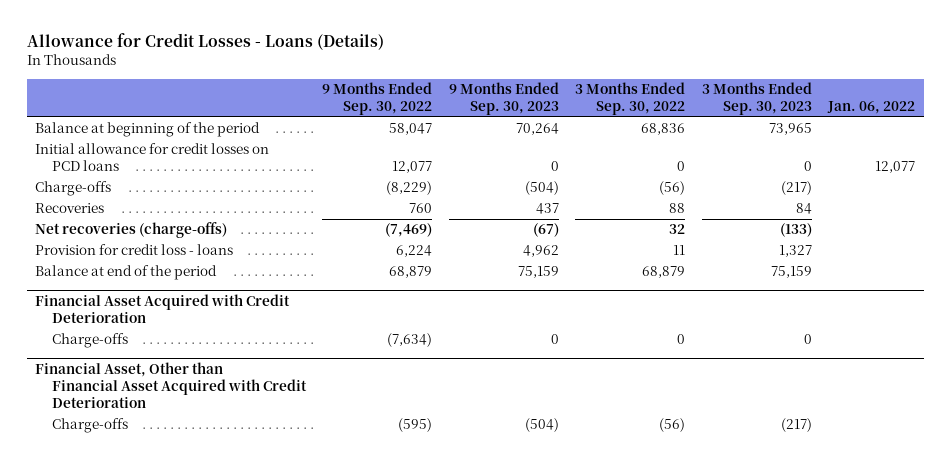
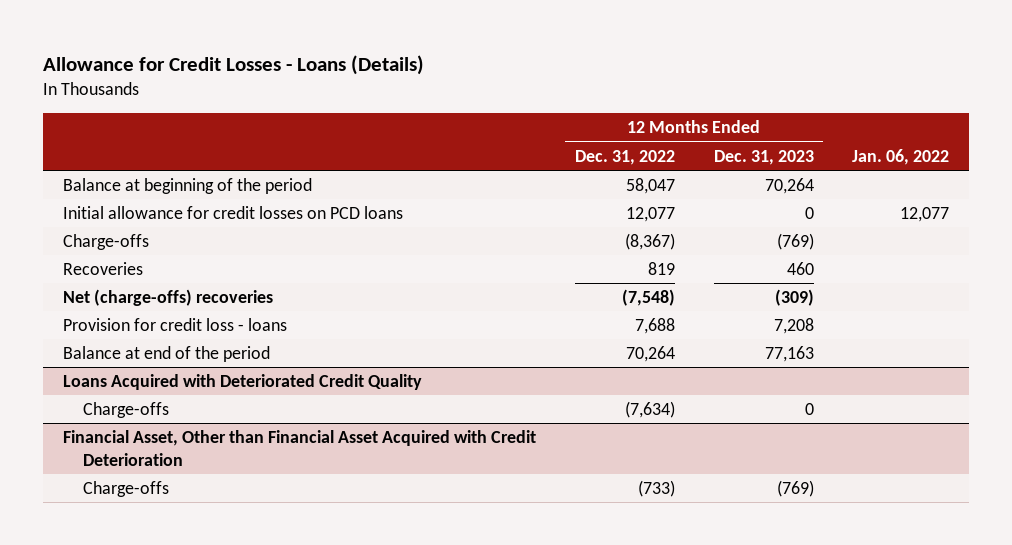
- | 9 Months Ended Sep. 30, 2022 | 9 Months Ended Sep. 30, 2023 | 3 Months Ended Sep. 30, 2022 | 3 Months Ended Sep. 30, 2023 | Jan. 06, 2022
+ | 12 Months Ended Dec. 31, 2022 | 12 Months Ended Dec. 31, 2023 | Jan. 06, 2022
- Net recoveries (charge-offs) | (7,469) | (67) | 32 | (133) |
+ Net (charge-offs) recoveries | (7,548) | (309) |
- Financial Asset Acquired with Credit Deterioration
+ Loans Acquired with Deteriorated Credit Quality

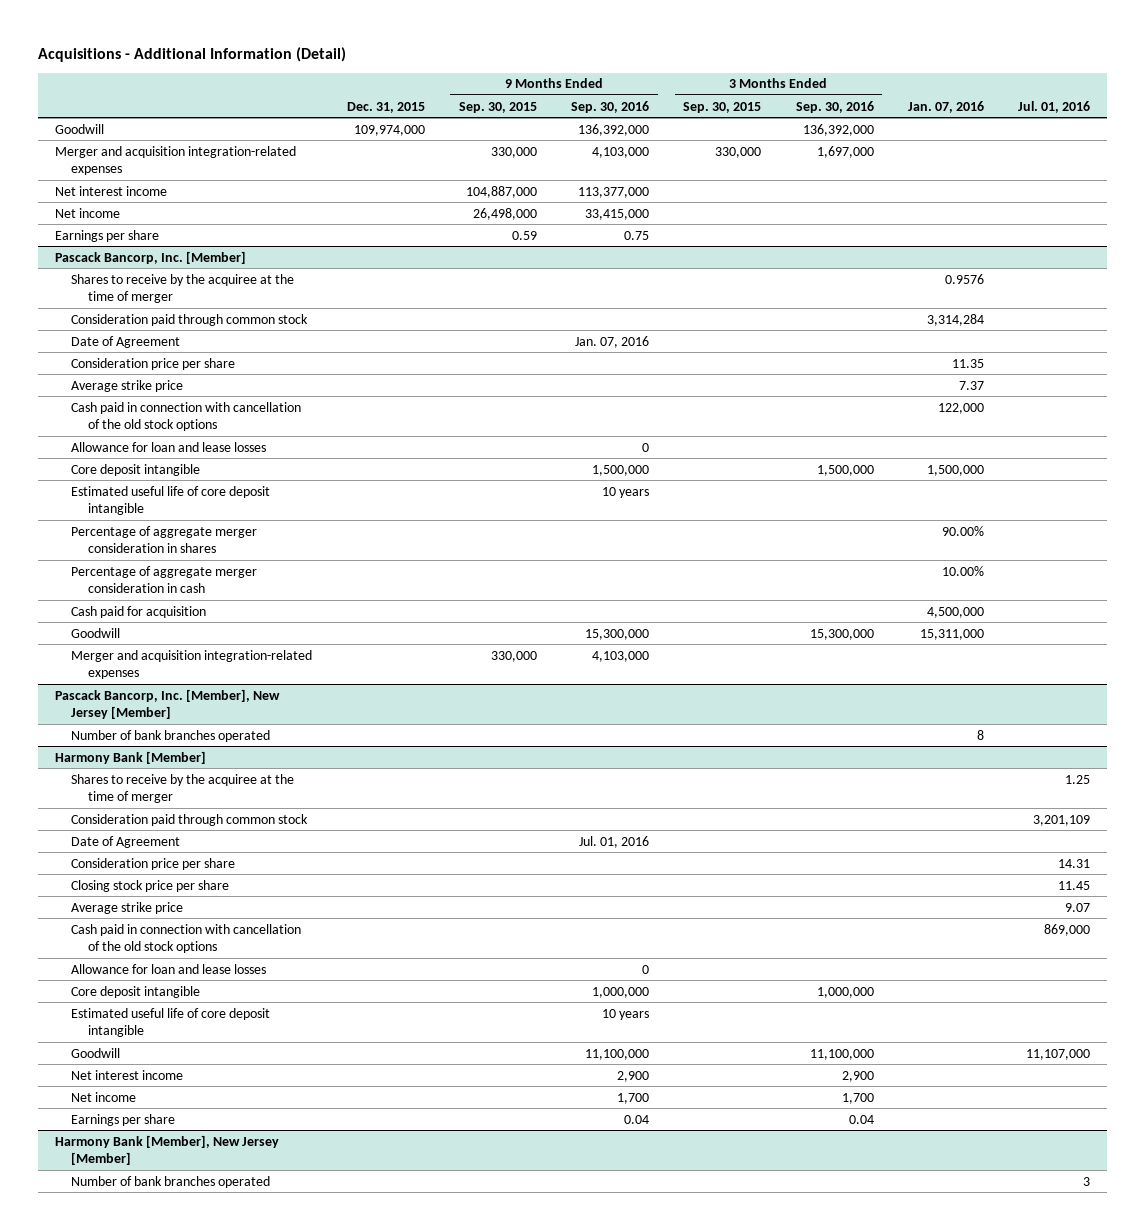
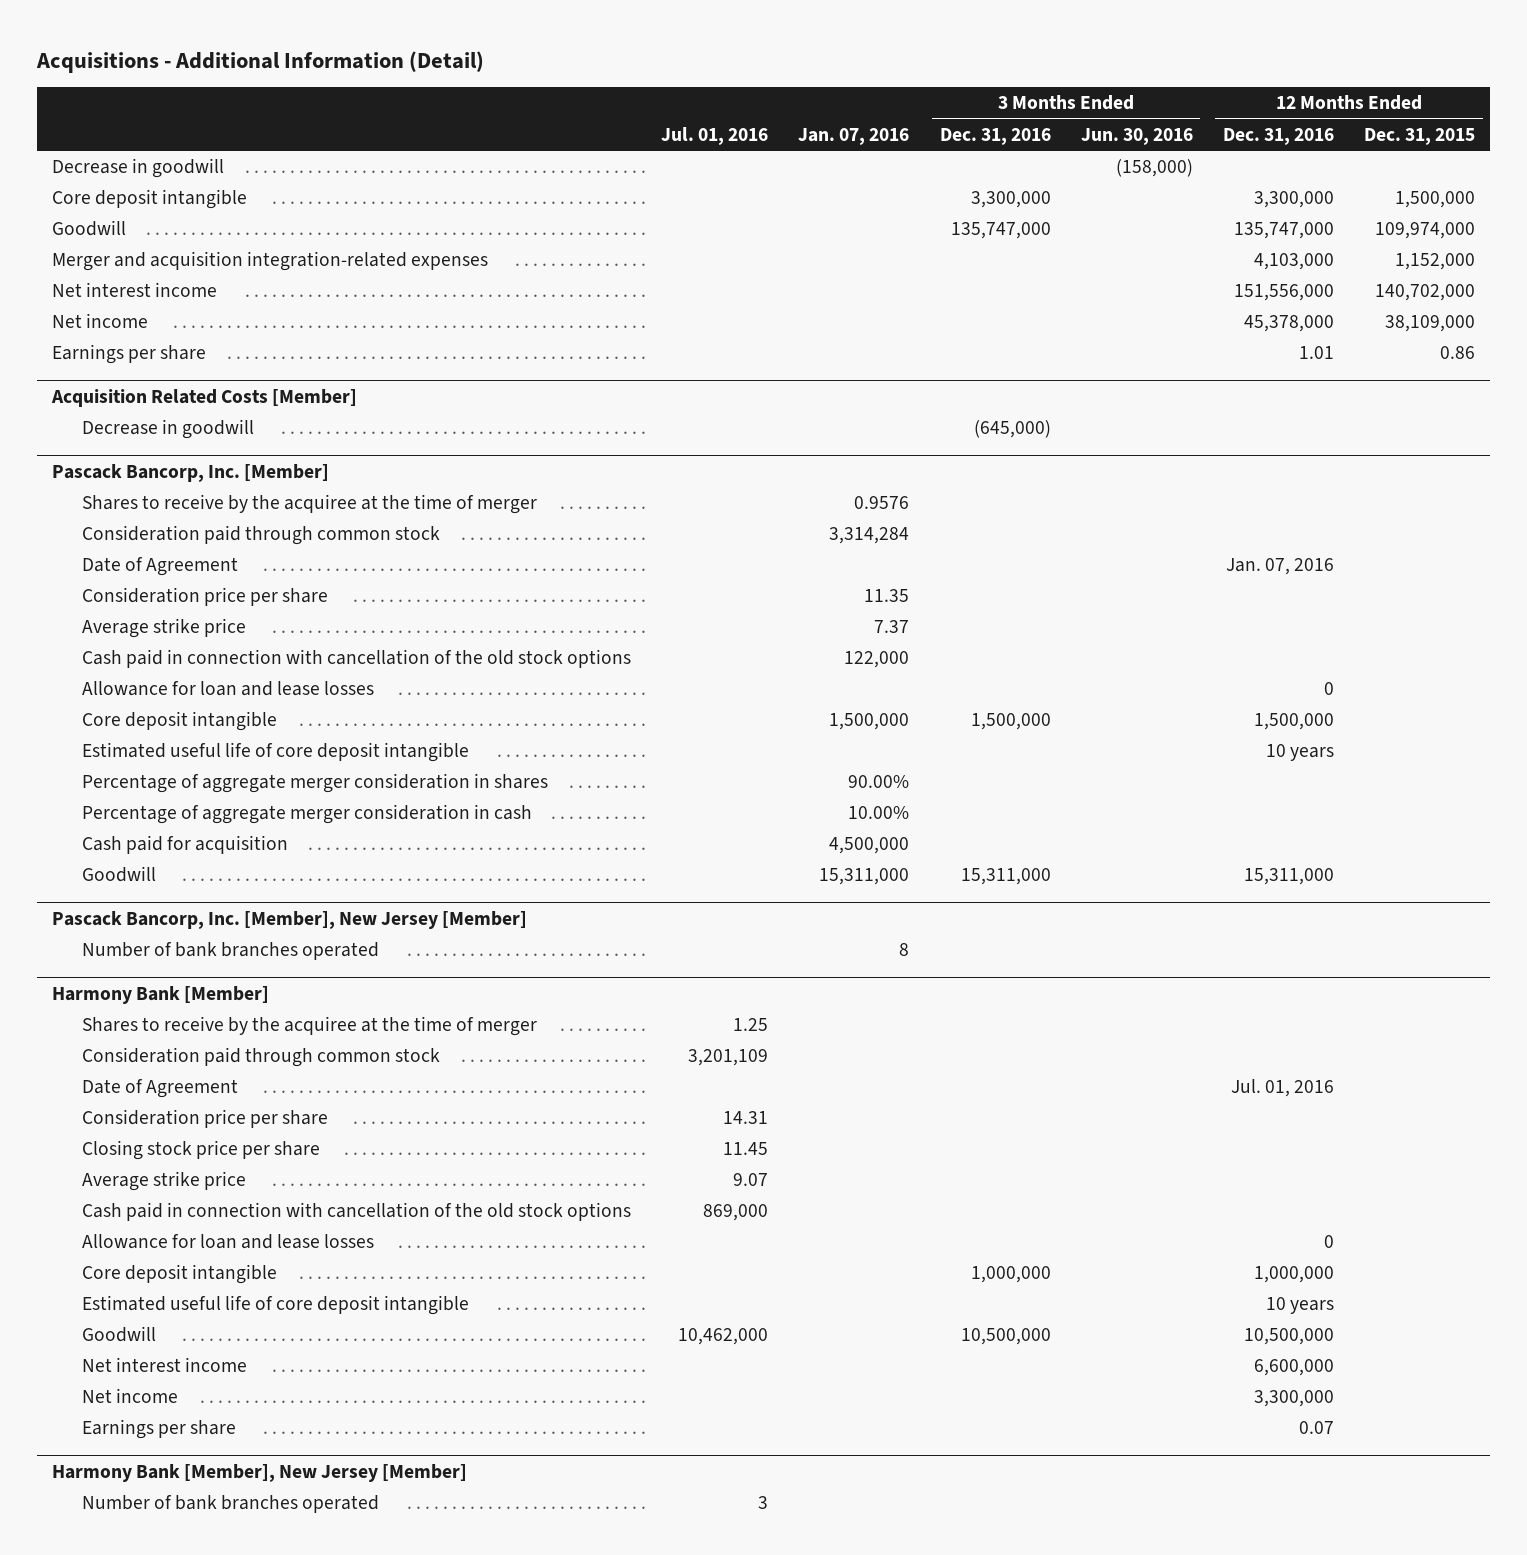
- | Dec. 31, 2015 | 9 Months Ended Sep. 30, 2015 | 9 Months Ended Sep. 30, 2016 | 3 Months Ended Sep. 30, 2015 | 3 Months Ended Sep. 30, 2016 | Jan. 07, 2016 | Jul. 01, 2016
+ | Jul. 01, 2016 | Jan. 07, 2016 | 3 Months Ended Dec. 31, 2016 | 3 Months Ended Jun. 30, 2016 | 12 Months Ended Dec. 31, 2016 | 12 Months Ended Dec. 31, 2015
+ Decrease in goodwill | | | | (158,000) | |
+ Core deposit intangible | | | 3,300,000 | | 3,300,000 | 1,500,000
+ Acquisition Related Costs [Member]
+ Decrease in goodwill | | | (645,000) | | |
@ Pascack Bancorp, Inc. [Member]
- Merger and acquisition integration-related expenses | | 330,000 | 4,103,000 | | | |
@ Harmony Bank [Member]
- Goodwill | | | 11,100,000 | | 11,100,000 | | 11,107,000
+ Goodwill | 10,462,000 | | 10,500,000 | | 10,500,000 |

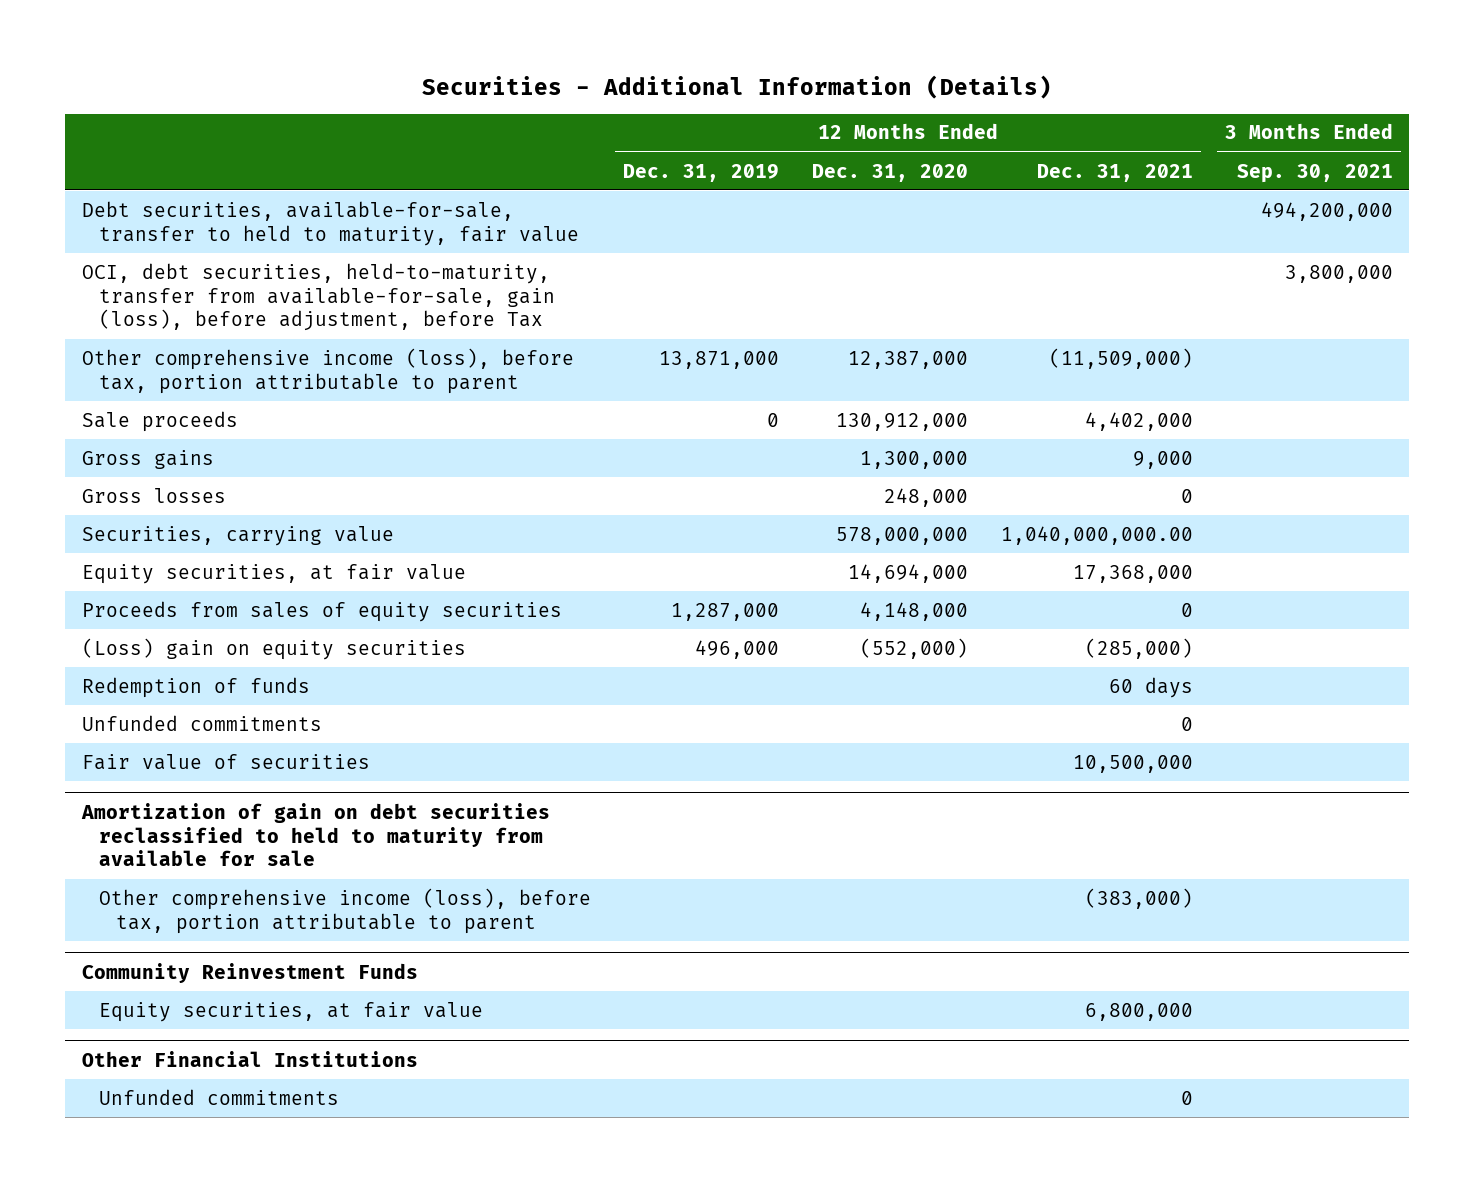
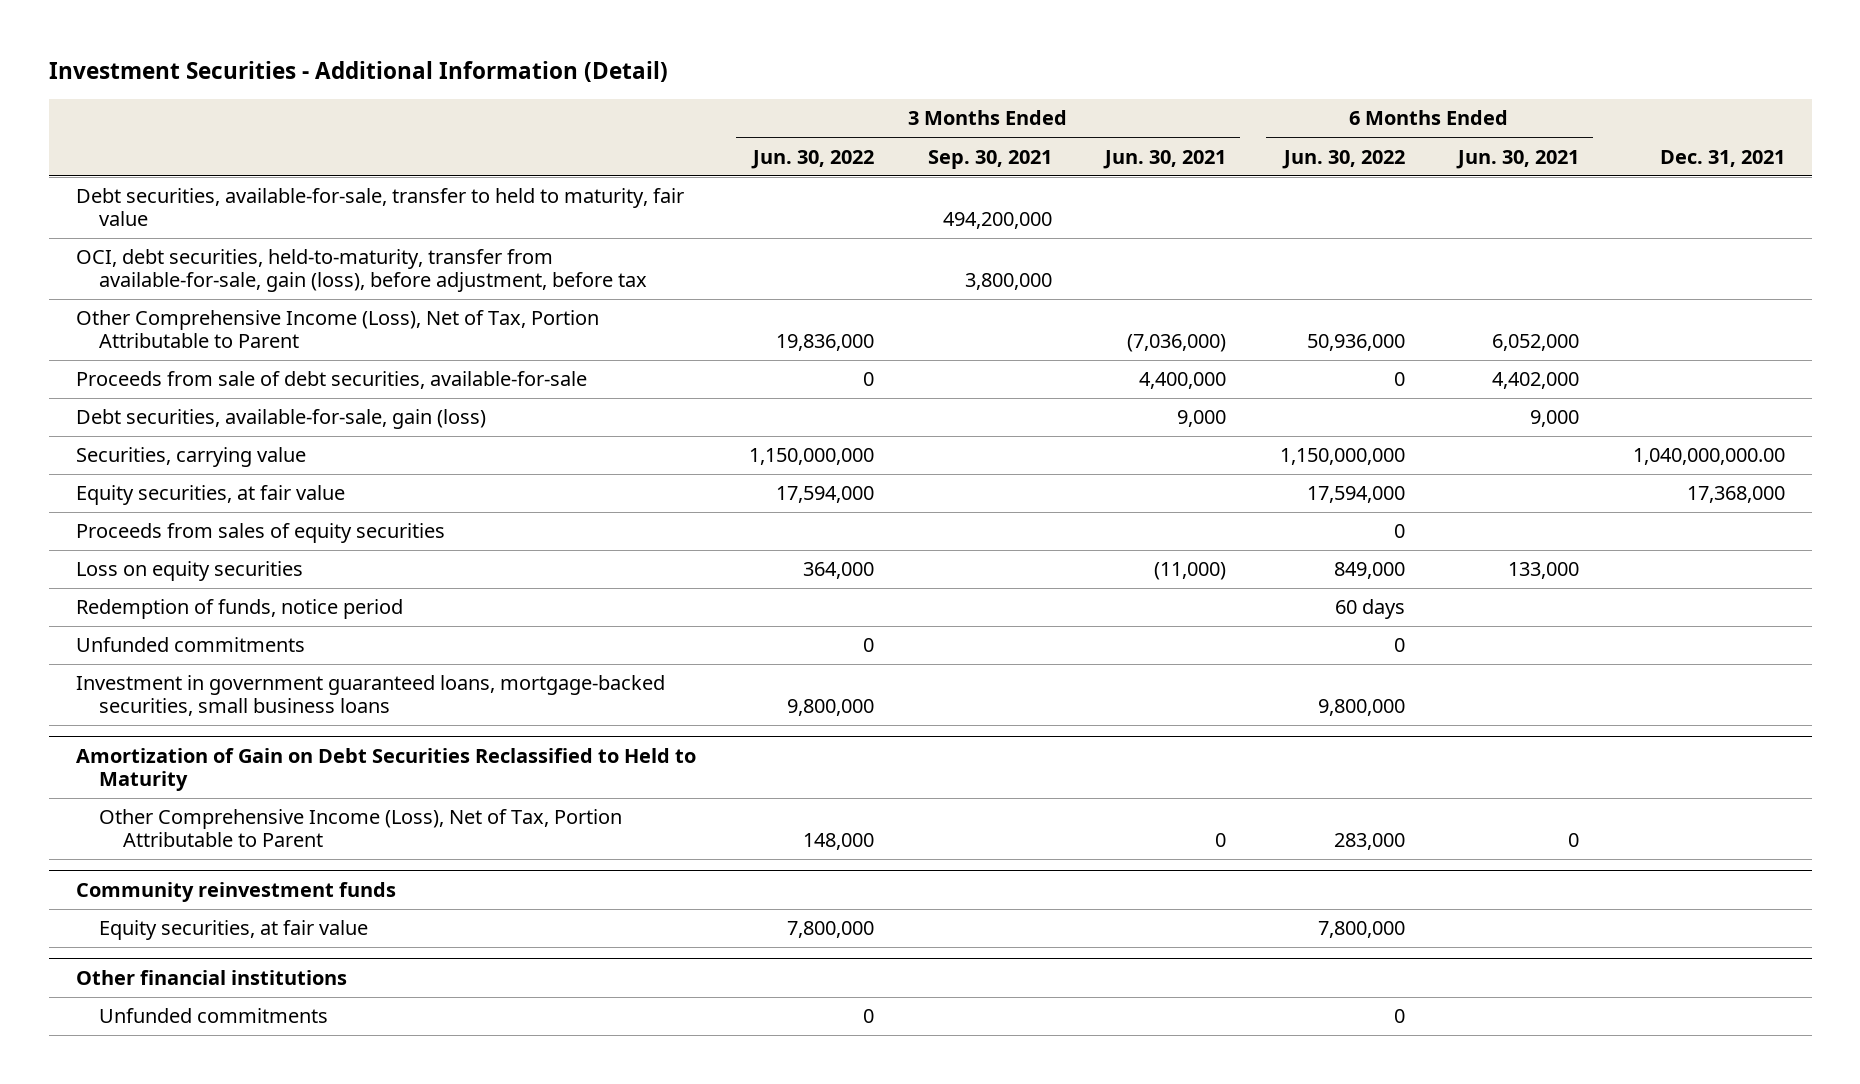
- Securities - Additional Information (Details)
+ Investment Securities - Additional Information (Detail)
- | 12 Months Ended Dec. 31, 2019 | 12 Months Ended Dec. 31, 2020 | 12 Months Ended Dec. 31, 2021 | 3 Months Ended Sep. 30, 2021
+ | 3 Months Ended Jun. 30, 2022 | 3 Months Ended Sep. 30, 2021 | 3 Months Ended Jun. 30, 2021 | 6 Months Ended Jun. 30, 2022 | 6 Months Ended Jun. 30, 2021 | Dec. 31, 2021
- OCI, debt securities, held-to-maturity, transfer from available-for-sale, gain (loss), before adjustment, before Tax | | | | 3,800,000
- Other comprehensive income (loss), before tax, portion attributable to parent | 13,871,000 | 12,387,000 | (11,509,000) |
- Sale proceeds | 0 | 130,912,000 | 4,402,000 |
- Gross gains | | 1,300,000 | 9,000 |
- Gross losses | | 248,000 | 0 |
+ OCI, debt securities, held-to-maturity, transfer from available-for-sale, gain (loss), before adjustment, before tax | | 3,800,000 | | | |
+ Other Comprehensive Income (Loss), Net of Tax, Portion Attributable to Parent | 19,836,000 | | (7,036,000) | 50,936,000 | 6,052,000 |
+ Proceeds from sale of debt securities, available-for-sale | 0 | | 4,400,000 | 0 | 4,402,000 |
+ Debt securities, available-for-sale, gain (loss) | | | 9,000 | | 9,000 |
- (Loss) gain on equity securities | 496,000 | (552,000) | (285,000) |
- Redemption of funds | | | 60 days |
+ Loss on equity securities | 364,000 | | (11,000) | 849,000 | 133,000 |
+ Redemption of funds, notice period | | | | 60 days | |
- Fair value of securities | | | 10,500,000 |
- Amortization of gain on debt securities reclassified to held to maturity from available for sale
- Other comprehensive income (loss), before tax, portion attributable to parent | | | (383,000) |
- Community Reinvestment Funds
+ Investment in government guaranteed loans, mortgage-backed securities, small business loans | 9,800,000 | | | 9,800,000 | |
+ Amortization of Gain on Debt Securities Reclassified to Held to Maturity
+ Other Comprehensive Income (Loss), Net of Tax, Portion Attributable to Parent | 148,000 | | 0 | 283,000 | 0 |
+ Community reinvestment funds
- Other Financial Institutions
+ Other financial institutions

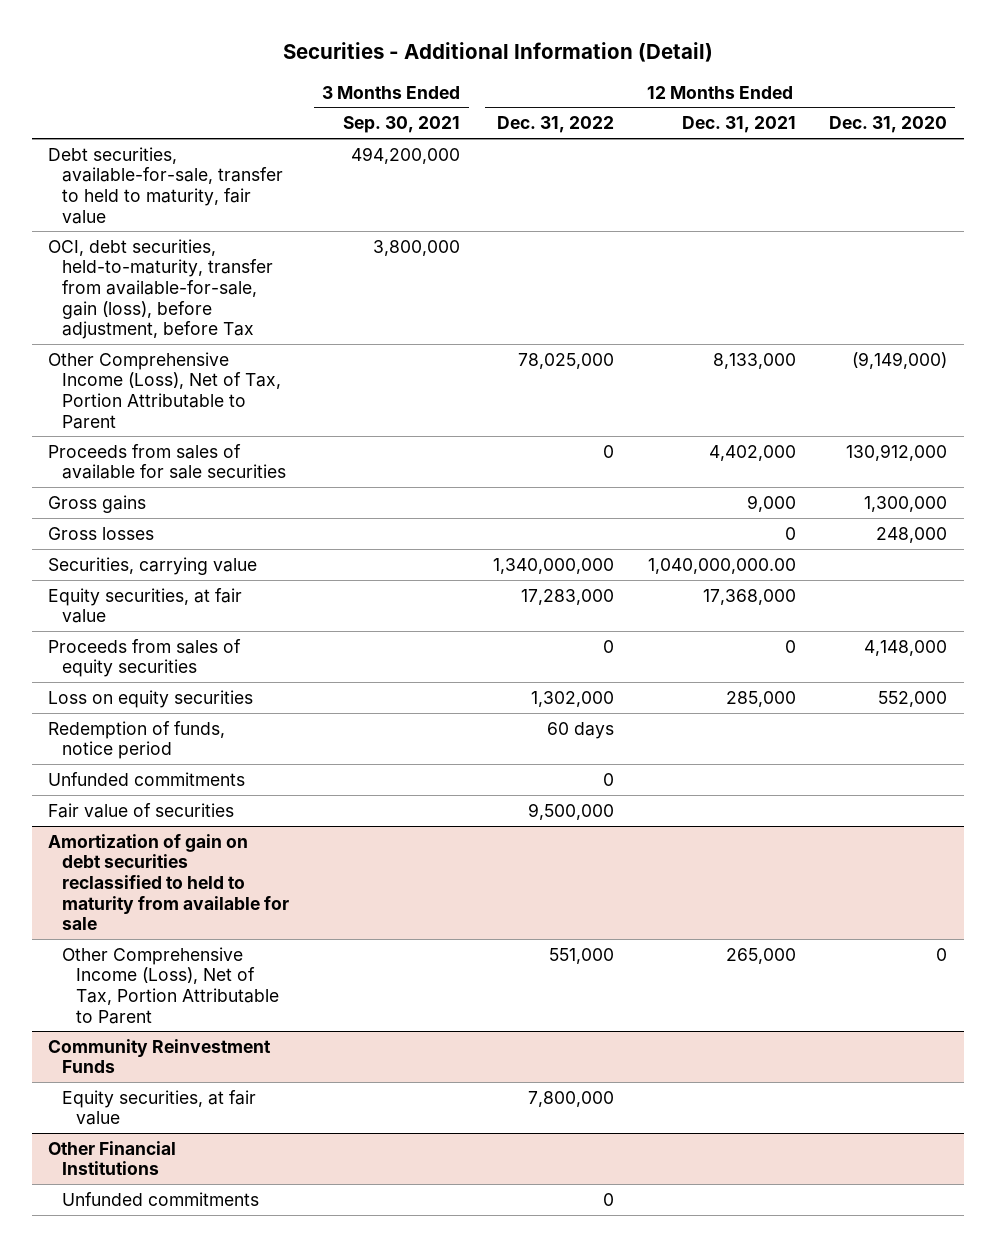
- Investment Securities - Additional Information (Detail)
+ Securities - Additional Information (Detail)
- | 3 Months Ended Jun. 30, 2022 | 3 Months Ended Sep. 30, 2021 | 3 Months Ended Jun. 30, 2021 | 6 Months Ended Jun. 30, 2022 | 6 Months Ended Jun. 30, 2021 | Dec. 31, 2021
+ | 3 Months Ended Sep. 30, 2021 | 12 Months Ended Dec. 31, 2022 | 12 Months Ended Dec. 31, 2021 | 12 Months Ended Dec. 31, 2020
- OCI, debt securities, held-to-maturity, transfer from available-for-sale, gain (loss), before adjustment, before tax | | 3,800,000 | | | |
+ OCI, debt securities, held-to-maturity, transfer from available-for-sale, gain (loss), before adjustment, before Tax | 3,800,000 | | |
- Proceeds from sale of debt securities, available-for-sale | 0 | | 4,400,000 | 0 | 4,402,000 |
- Debt securities, available-for-sale, gain (loss) | | | 9,000 | | 9,000 |
+ Proceeds from sales of available for sale securities | | 0 | 4,402,000 | 130,912,000
+ Gross gains | | | 9,000 | 1,300,000
+ Gross losses | | | 0 | 248,000
- Investment in government guaranteed loans, mortgage-backed securities, small business loans | 9,800,000 | | | 9,800,000 | |
- Amortization of Gain on Debt Securities Reclassified to Held to Maturity
+ Fair value of securities | | 9,500,000 | |
+ Amortization of gain on debt securities reclassified to held to maturity from available for sale
- Community reinvestment funds
+ Community Reinvestment Funds
- Other financial institutions
+ Other Financial Institutions

